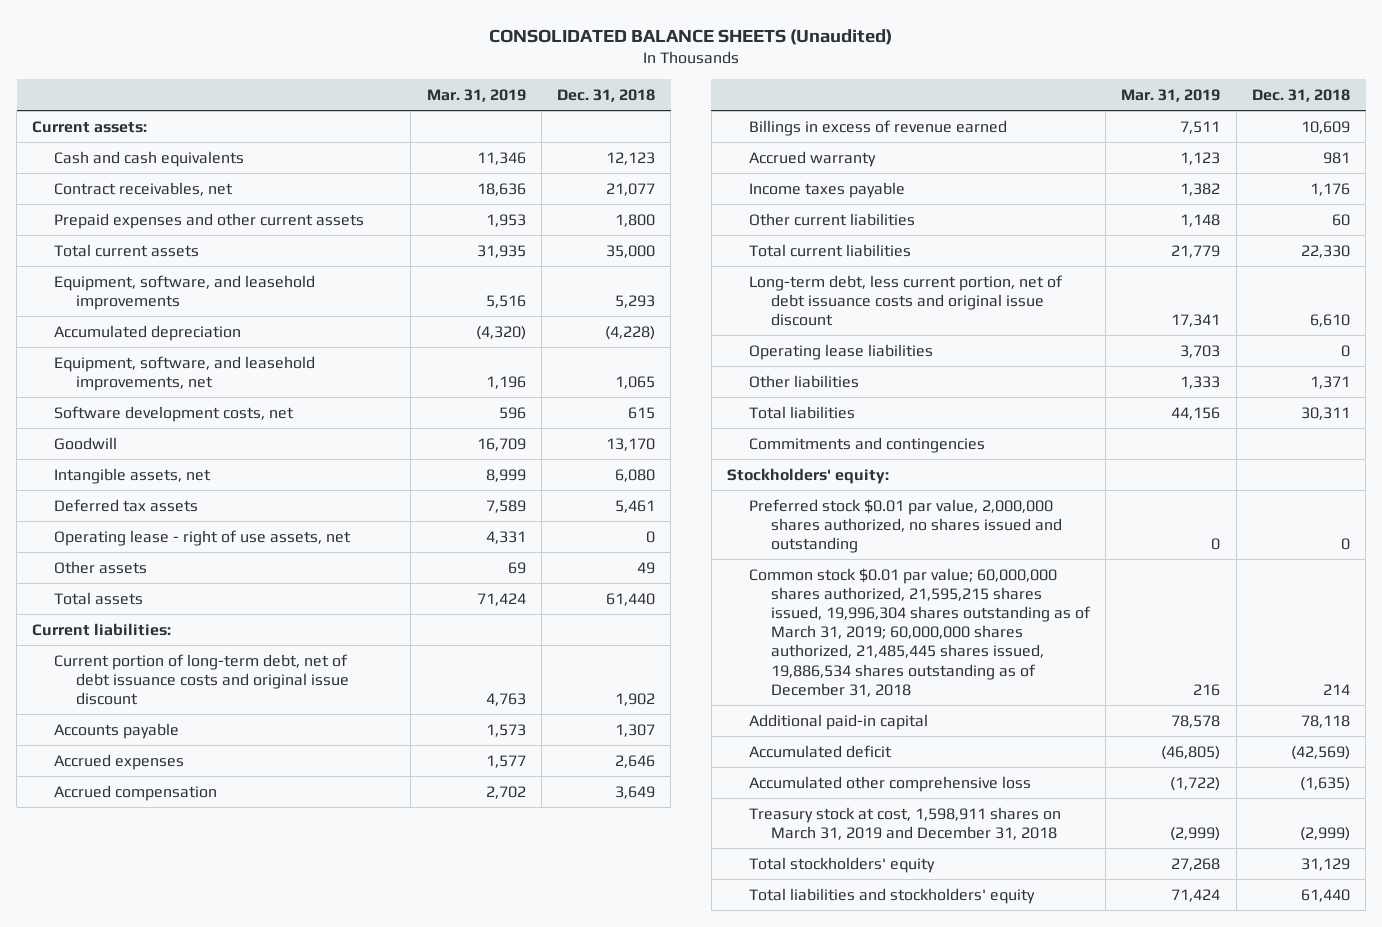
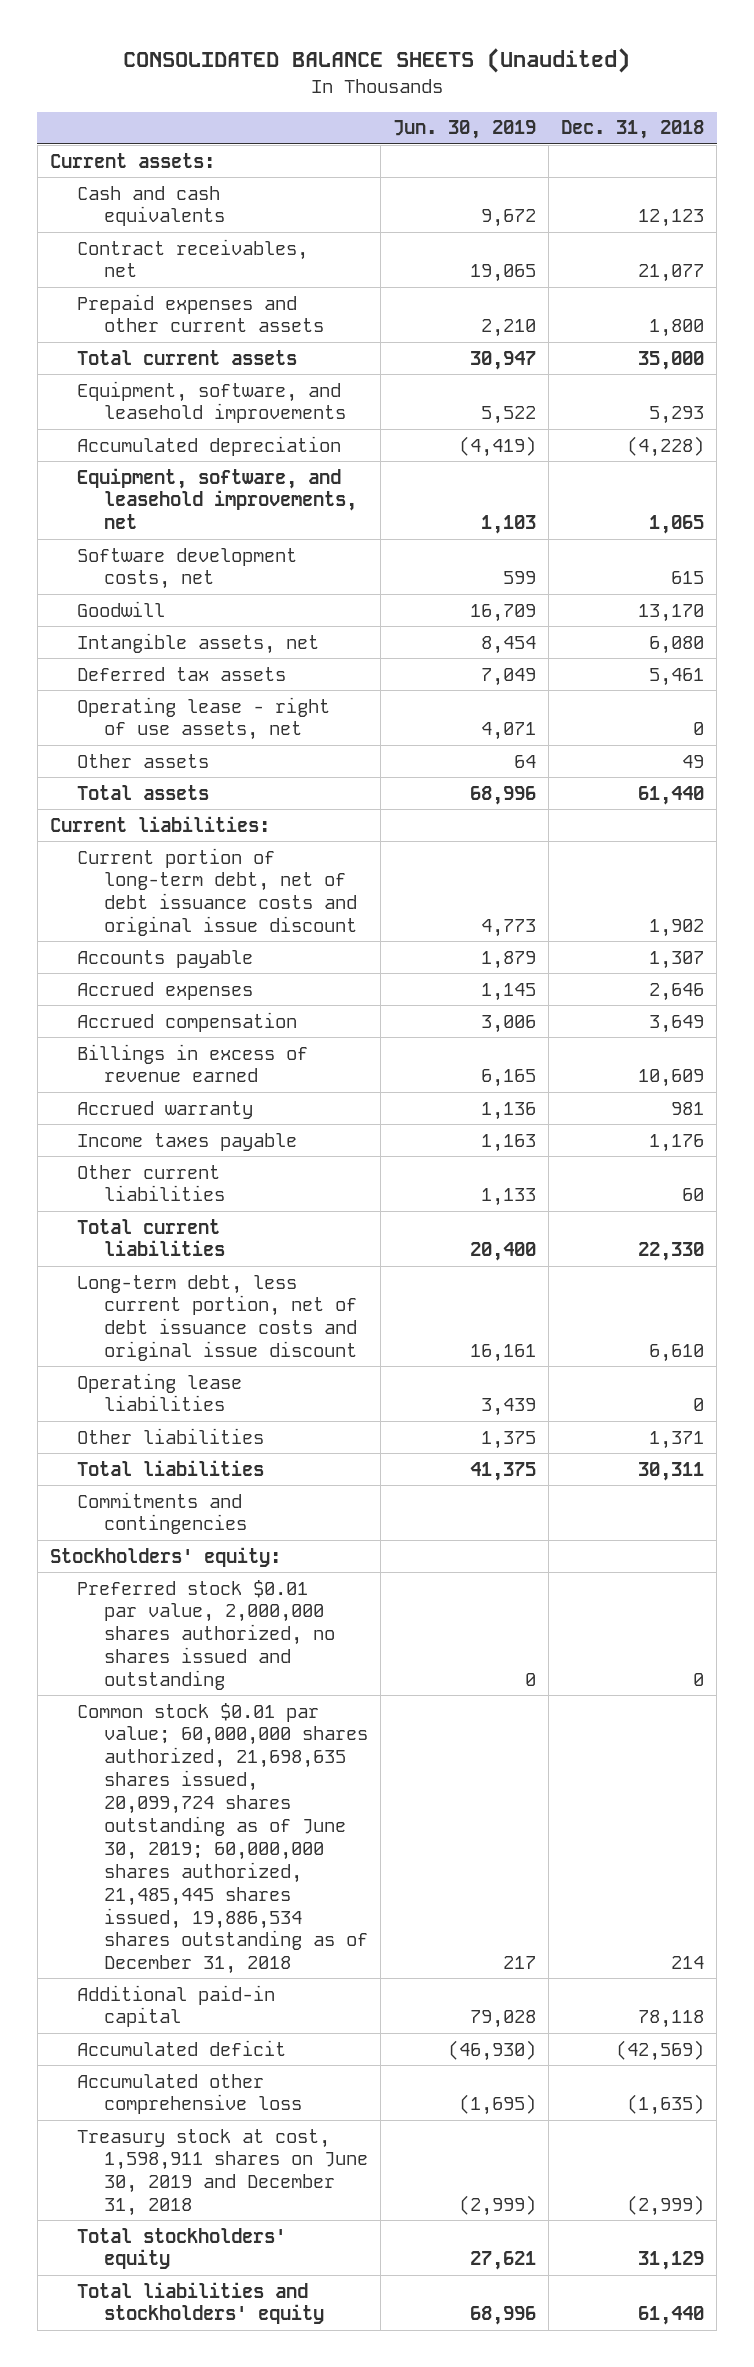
- | Mar. 31, 2019 | Dec. 31, 2018
+ | Jun. 30, 2019 | Dec. 31, 2018
- Common stock $0.01 par value; 60,000,000 shares authorized, 21,595,215 shares issued, 19,996,304 shares outstanding as of March 31, 2019; 60,000,000 shares authorized, 21,485,445 shares issued, 19,886,534 shares outstanding as of December 31, 2018 | 216 | 214
+ Common stock $0.01 par value; 60,000,000 shares authorized, 21,698,635 shares issued, 20,099,724 shares outstanding as of June 30, 2019; 60,000,000 shares authorized, 21,485,445 shares issued, 19,886,534 shares outstanding as of December 31, 2018 | 217 | 214
- Treasury stock at cost, 1,598,911 shares on March 31, 2019 and December 31, 2018 | (2,999) | (2,999)
+ Treasury stock at cost, 1,598,911 shares on June 30, 2019 and December 31, 2018 | (2,999) | (2,999)

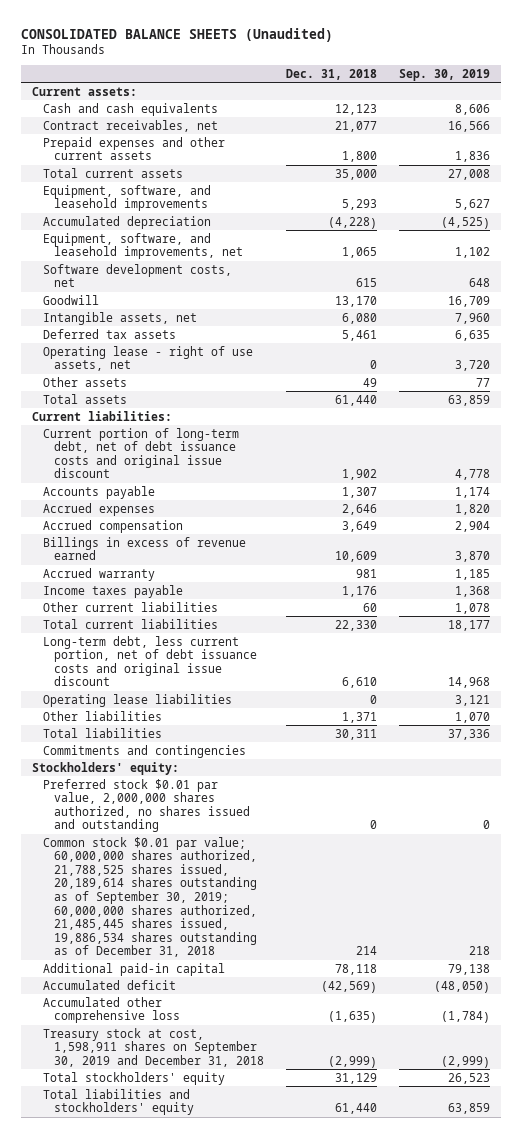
- | Jun. 30, 2019 | Dec. 31, 2018
+ | Dec. 31, 2018 | Sep. 30, 2019
- Common stock $0.01 par value; 60,000,000 shares authorized, 21,698,635 shares issued, 20,099,724 shares outstanding as of June 30, 2019; 60,000,000 shares authorized, 21,485,445 shares issued, 19,886,534 shares outstanding as of December 31, 2018 | 217 | 214
+ Common stock $0.01 par value; 60,000,000 shares authorized, 21,788,525 shares issued, 20,189,614 shares outstanding as of September 30, 2019; 60,000,000 shares authorized, 21,485,445 shares issued, 19,886,534 shares outstanding as of December 31, 2018 | 214 | 218
- Treasury stock at cost, 1,598,911 shares on June 30, 2019 and December 31, 2018 | (2,999) | (2,999)
+ Treasury stock at cost, 1,598,911 shares on September 30, 2019 and December 31, 2018 | (2,999) | (2,999)

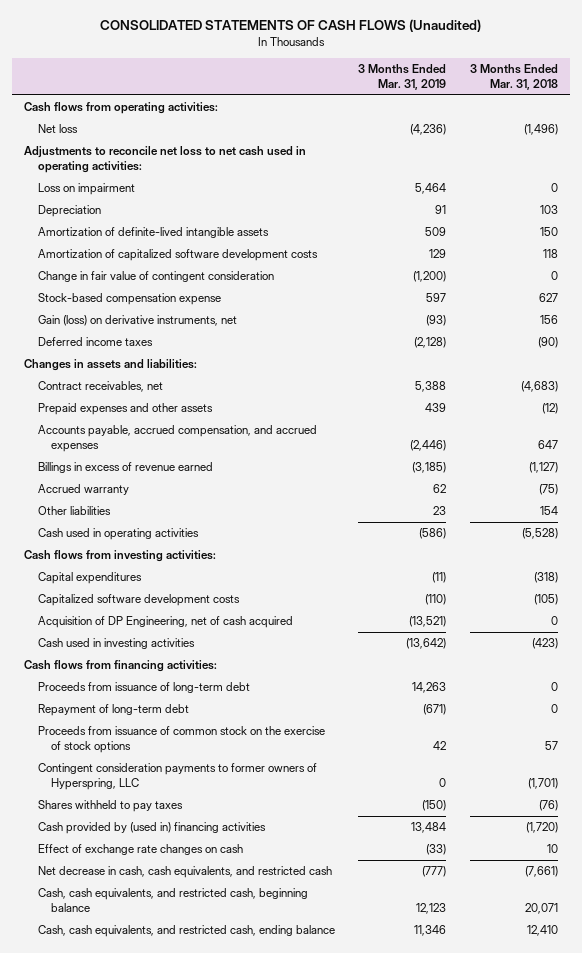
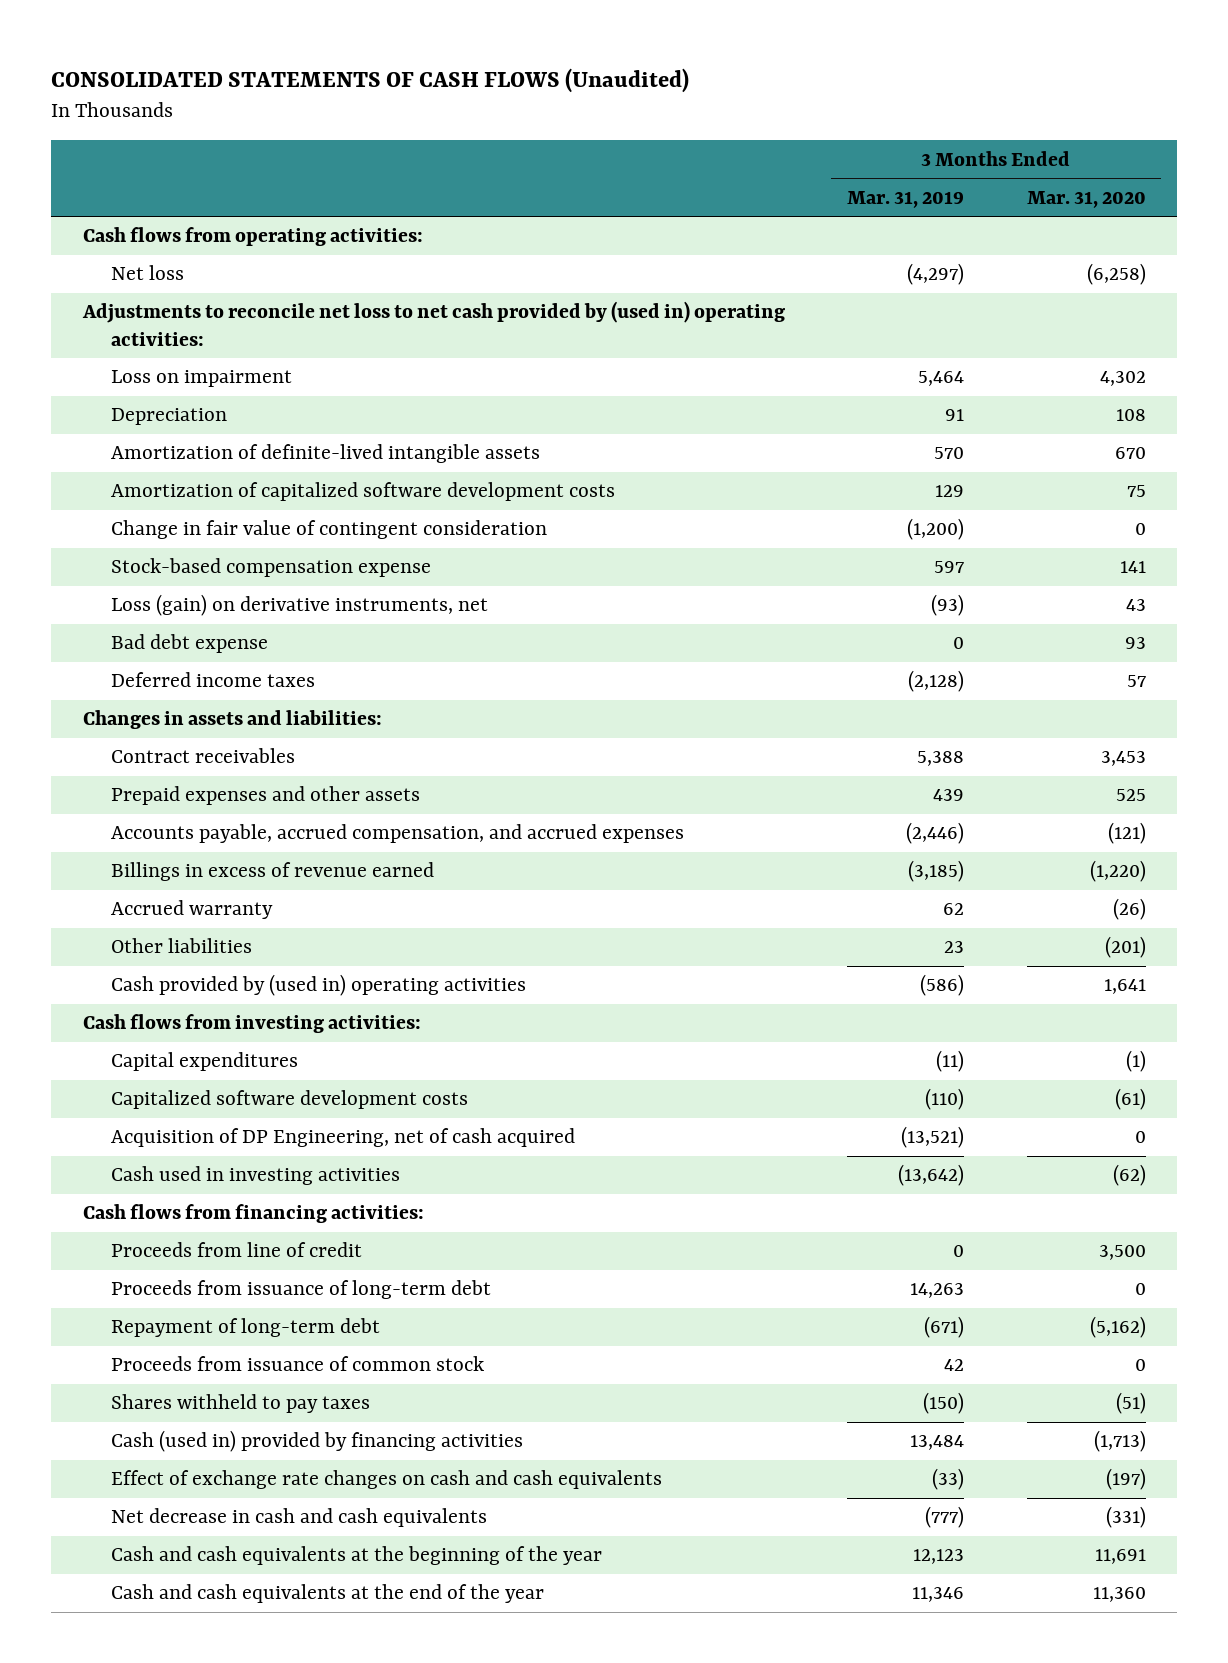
- | 3 Months Ended Mar. 31, 2019 | 3 Months Ended Mar. 31, 2018
+ | 3 Months Ended Mar. 31, 2019 | 3 Months Ended Mar. 31, 2020
- Net loss | (4,236) | (1,496)
- Adjustments to reconcile net loss to net cash used in operating activities:
+ Net loss | (4,297) | (6,258)
+ Adjustments to reconcile net loss to net cash provided by (used in) operating activities:
- Amortization of definite-lived intangible assets | 509 | 150
+ Amortization of definite-lived intangible assets | 570 | 670
- Gain (loss) on derivative instruments, net | (93) | 156
+ Loss (gain) on derivative instruments, net | (93) | 43
+ Bad debt expense | 0 | 93
- Contract receivables, net | 5,388 | (4,683)
+ Contract receivables | 5,388 | 3,453
- Cash used in operating activities | (586) | (5,528)
+ Cash provided by (used in) operating activities | (586) | 1,641
+ Proceeds from line of credit | 0 | 3,500
- Proceeds from issuance of common stock on the exercise of stock options | 42 | 57
- Contingent consideration payments to former owners of Hyperspring, LLC | 0 | (1,701)
+ Proceeds from issuance of common stock | 42 | 0
- Cash provided by (used in) financing activities | 13,484 | (1,720)
- Effect of exchange rate changes on cash | (33) | 10
- Net decrease in cash, cash equivalents, and restricted cash | (777) | (7,661)
- Cash, cash equivalents, and restricted cash, beginning balance | 12,123 | 20,071
- Cash, cash equivalents, and restricted cash, ending balance | 11,346 | 12,410
+ Cash (used in) provided by financing activities | 13,484 | (1,713)
+ Effect of exchange rate changes on cash and cash equivalents | (33) | (197)
+ Net decrease in cash and cash equivalents | (777) | (331)
+ Cash and cash equivalents at the beginning of the year | 12,123 | 11,691
+ Cash and cash equivalents at the end of the year | 11,346 | 11,360

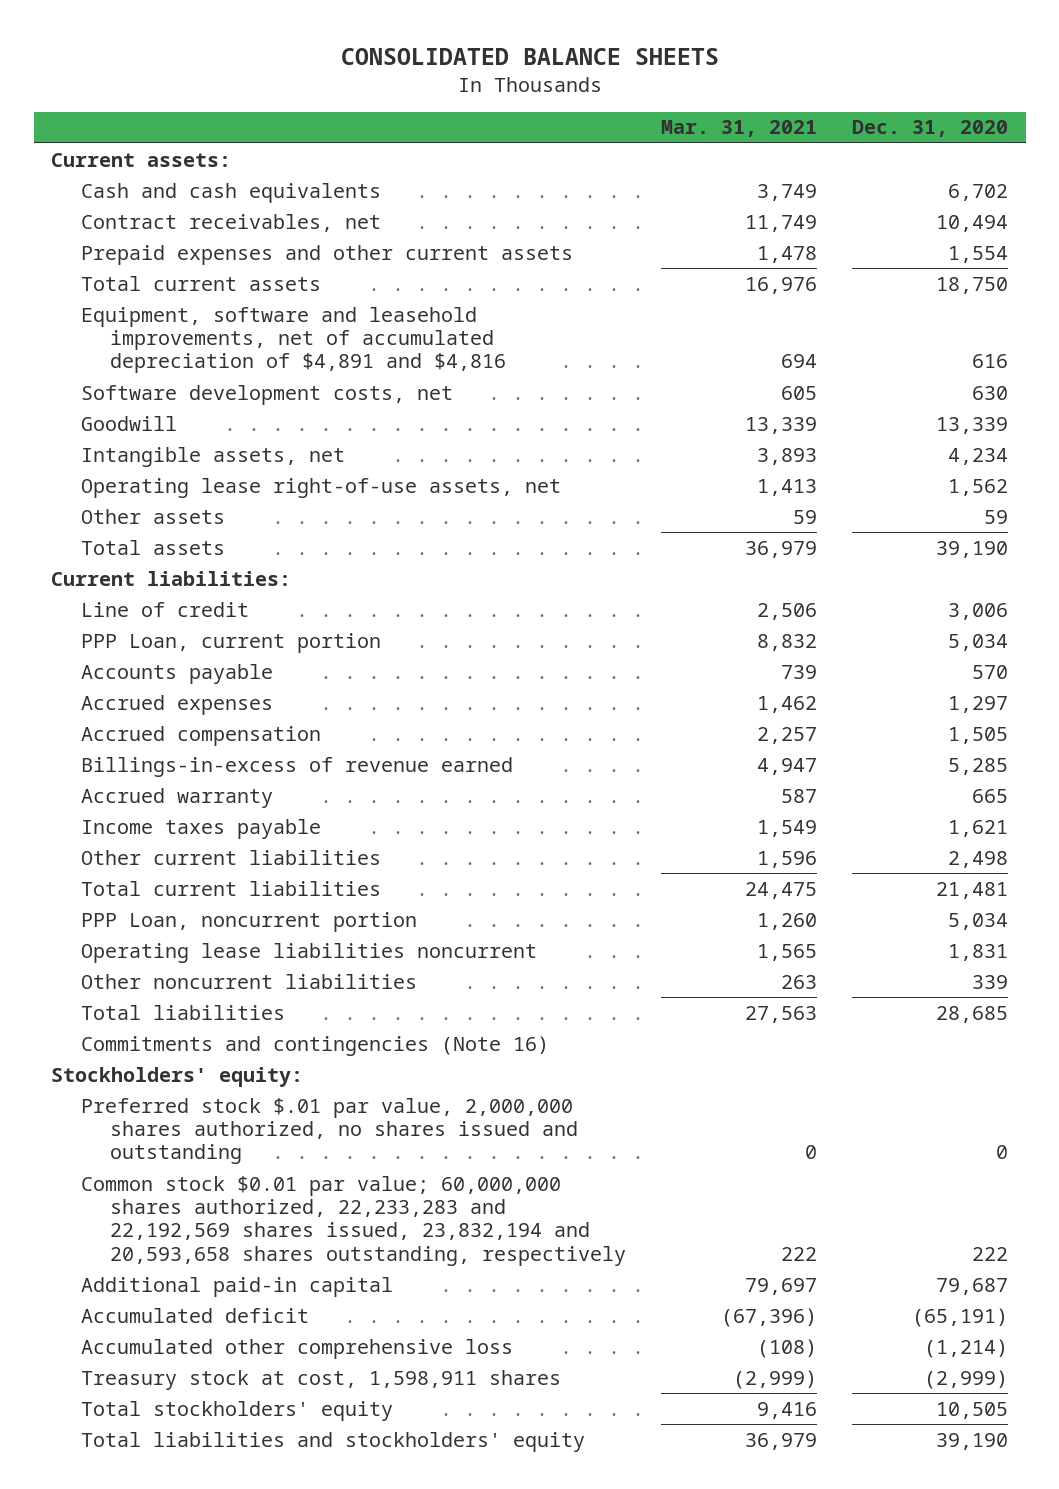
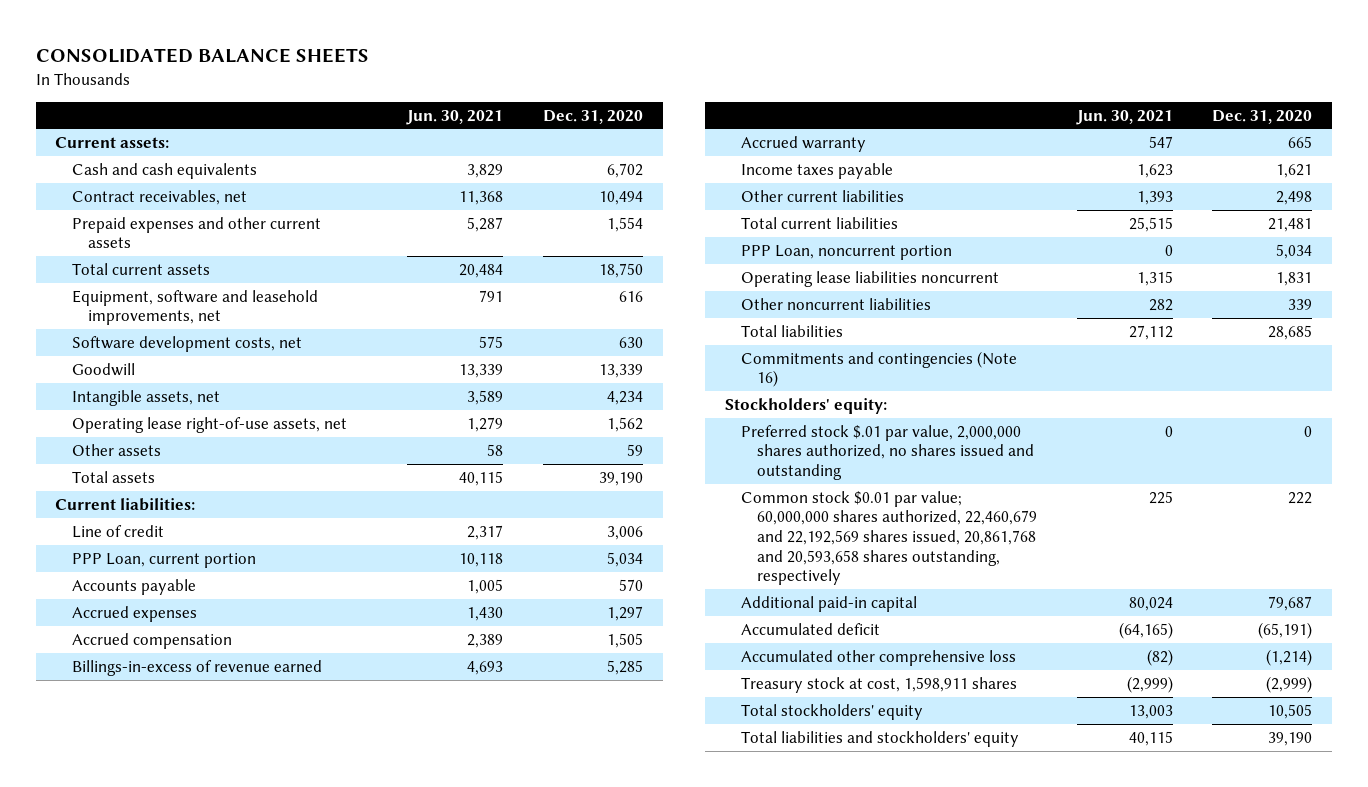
- | Mar. 31, 2021 | Dec. 31, 2020
+ | Jun. 30, 2021 | Dec. 31, 2020
- Equipment, software and leasehold improvements, net of accumulated depreciation of $4,891 and $4,816 | 694 | 616
+ Equipment, software and leasehold improvements, net | 791 | 616
- Common stock $0.01 par value; 60,000,000 shares authorized, 22,233,283 and 22,192,569 shares issued, 23,832,194 and 20,593,658 shares outstanding, respectively | 222 | 222
+ Common stock $0.01 par value; 60,000,000 shares authorized, 22,460,679 and 22,192,569 shares issued, 20,861,768 and 20,593,658 shares outstanding, respectively | 225 | 222

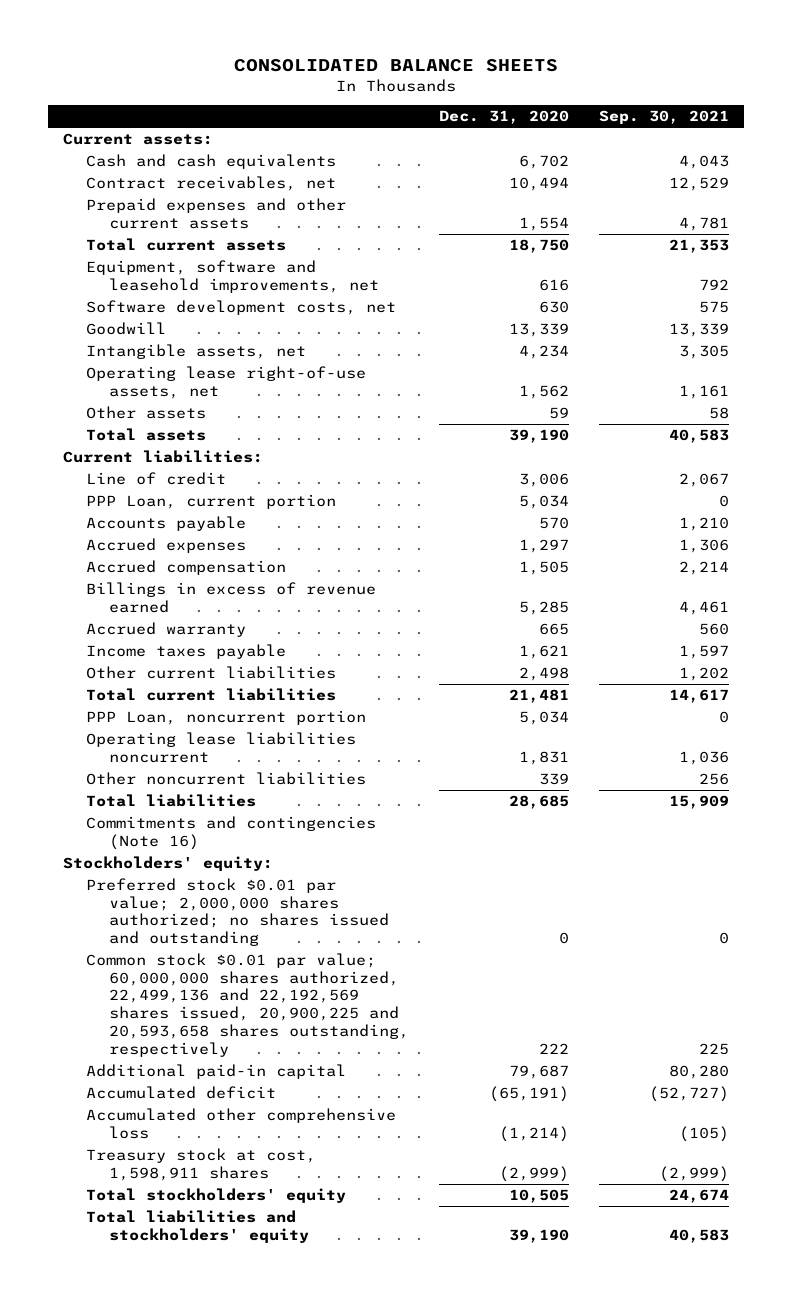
- | Jun. 30, 2021 | Dec. 31, 2020
+ | Dec. 31, 2020 | Sep. 30, 2021
- Billings-in-excess of revenue earned | 4,693 | 5,285
+ Billings in excess of revenue earned | 5,285 | 4,461
- Preferred stock $.01 par value, 2,000,000 shares authorized, no shares issued and outstanding | 0 | 0
- Common stock $0.01 par value; 60,000,000 shares authorized, 22,460,679 and 22,192,569 shares issued, 20,861,768 and 20,593,658 shares outstanding, respectively | 225 | 222
+ Preferred stock $0.01 par value; 2,000,000 shares authorized; no shares issued and outstanding | 0 | 0
+ Common stock $0.01 par value; 60,000,000 shares authorized, 22,499,136 and 22,192,569 shares issued, 20,900,225 and 20,593,658 shares outstanding, respectively | 222 | 225

